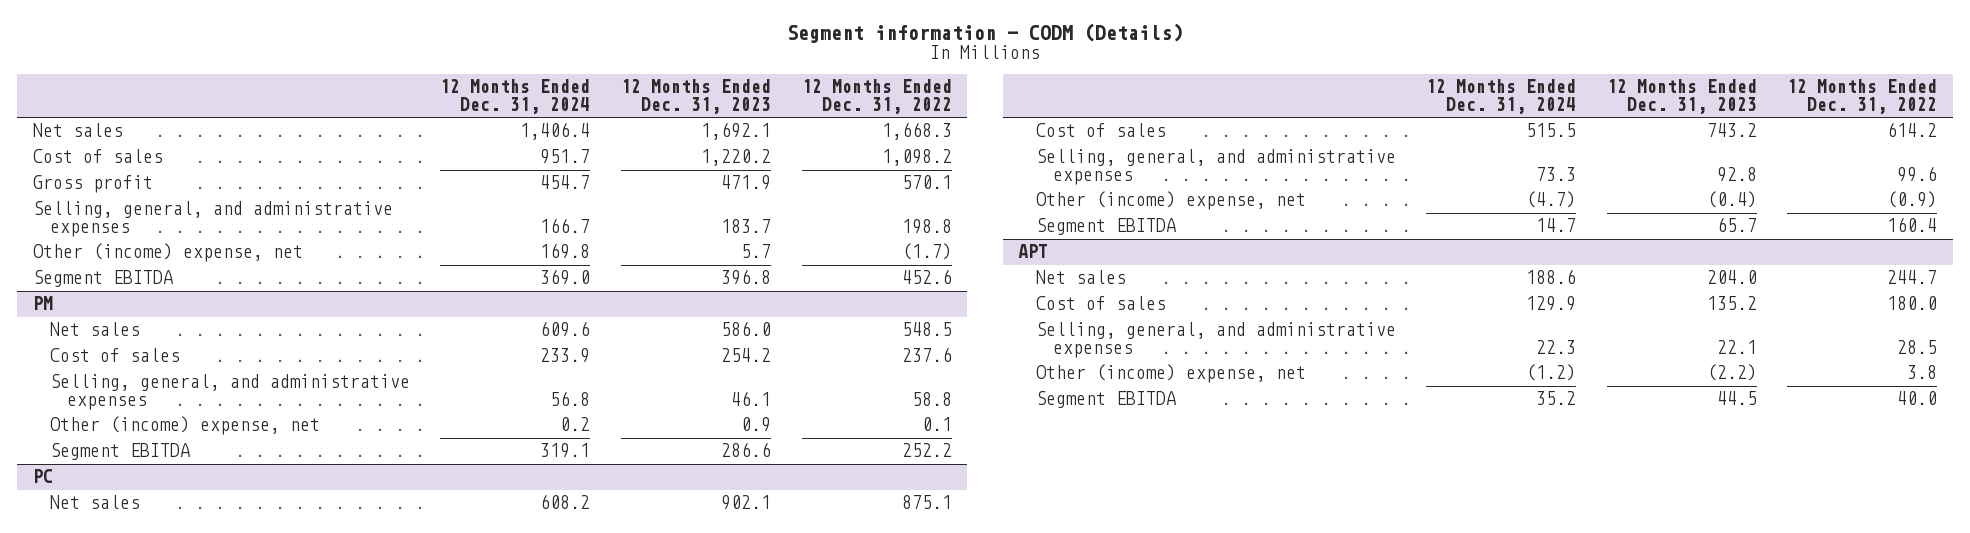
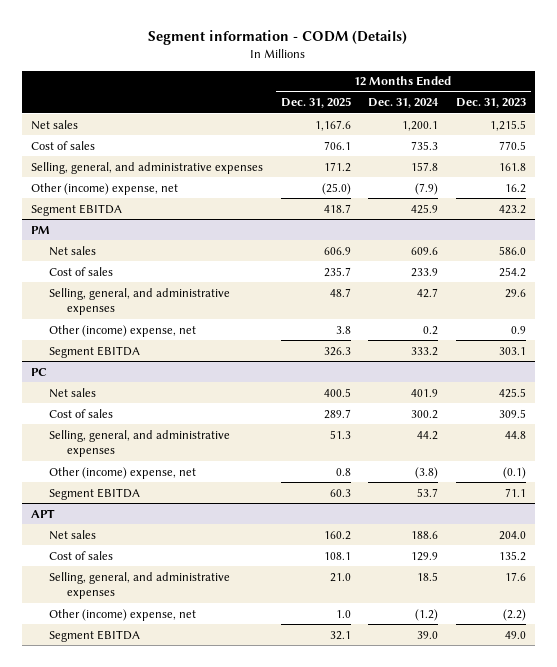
- | 12 Months Ended Dec. 31, 2024 | 12 Months Ended Dec. 31, 2023 | 12 Months Ended Dec. 31, 2022
+ | 12 Months Ended Dec. 31, 2025 | 12 Months Ended Dec. 31, 2024 | 12 Months Ended Dec. 31, 2023
- Net sales | 1,406.4 | 1,692.1 | 1,668.3
- Cost of sales | 951.7 | 1,220.2 | 1,098.2
- Gross profit | 454.7 | 471.9 | 570.1
- Selling, general, and administrative expenses | 166.7 | 183.7 | 198.8
- Other (income) expense, net | 169.8 | 5.7 | (1.7)
- Segment EBITDA | 369.0 | 396.8 | 452.6
+ Net sales | 1,167.6 | 1,200.1 | 1,215.5
+ Cost of sales | 706.1 | 735.3 | 770.5
+ Selling, general, and administrative expenses | 171.2 | 157.8 | 161.8
+ Other (income) expense, net | (25.0) | (7.9) | 16.2
+ Segment EBITDA | 418.7 | 425.9 | 423.2
@ PM
- Selling, general, and administrative expenses | 56.8 | 46.1 | 58.8
+ Selling, general, and administrative expenses | 48.7 | 42.7 | 29.6
- Segment EBITDA | 319.1 | 286.6 | 252.2
+ Segment EBITDA | 326.3 | 333.2 | 303.1
@ PC
- Net sales | 608.2 | 902.1 | 875.1
- Cost of sales | 515.5 | 743.2 | 614.2
- Selling, general, and administrative expenses | 73.3 | 92.8 | 99.6
- Other (income) expense, net | (4.7) | (0.4) | (0.9)
- Segment EBITDA | 14.7 | 65.7 | 160.4
+ Net sales | 400.5 | 401.9 | 425.5
+ Cost of sales | 289.7 | 300.2 | 309.5
+ Selling, general, and administrative expenses | 51.3 | 44.2 | 44.8
+ Other (income) expense, net | 0.8 | (3.8) | (0.1)
+ Segment EBITDA | 60.3 | 53.7 | 71.1
@ APT
- Selling, general, and administrative expenses | 22.3 | 22.1 | 28.5
+ Selling, general, and administrative expenses | 21.0 | 18.5 | 17.6
- Segment EBITDA | 35.2 | 44.5 | 40.0
+ Segment EBITDA | 32.1 | 39.0 | 49.0

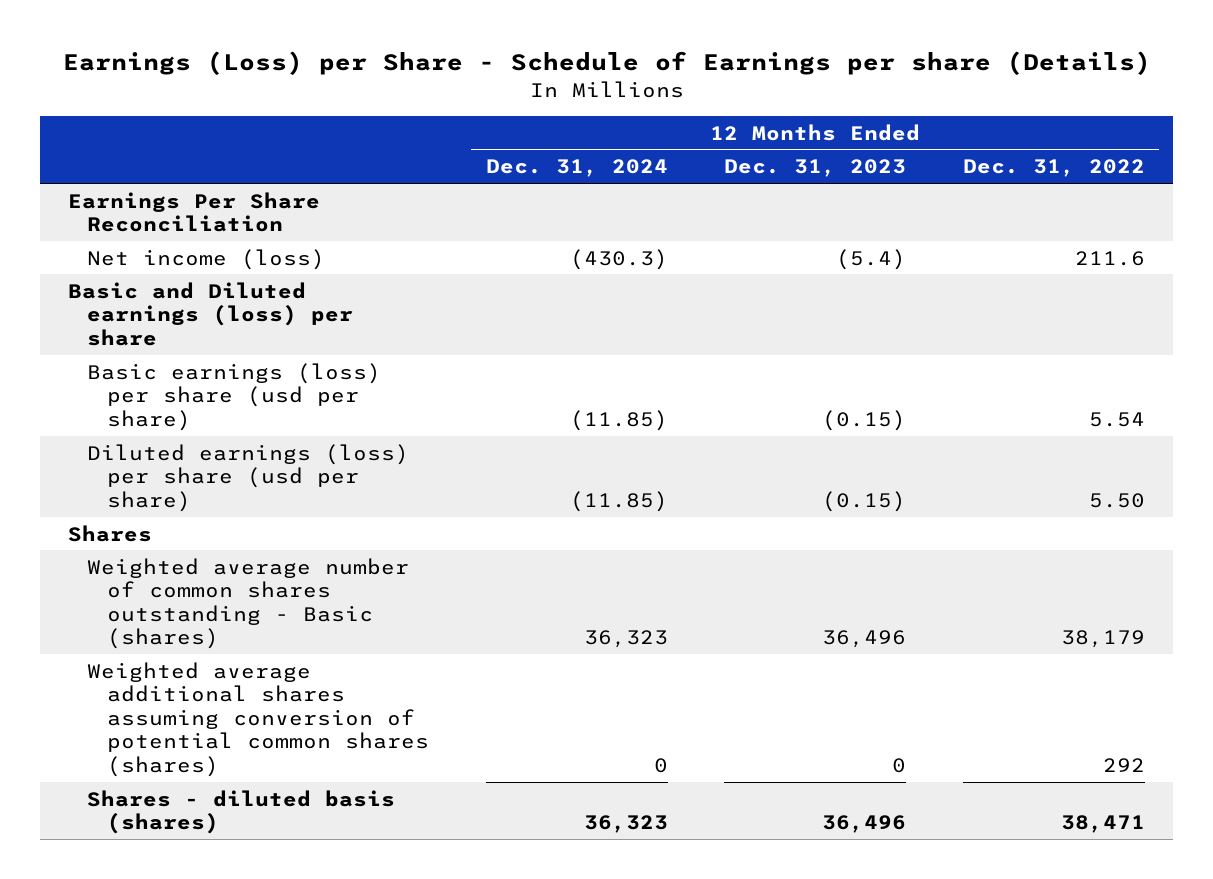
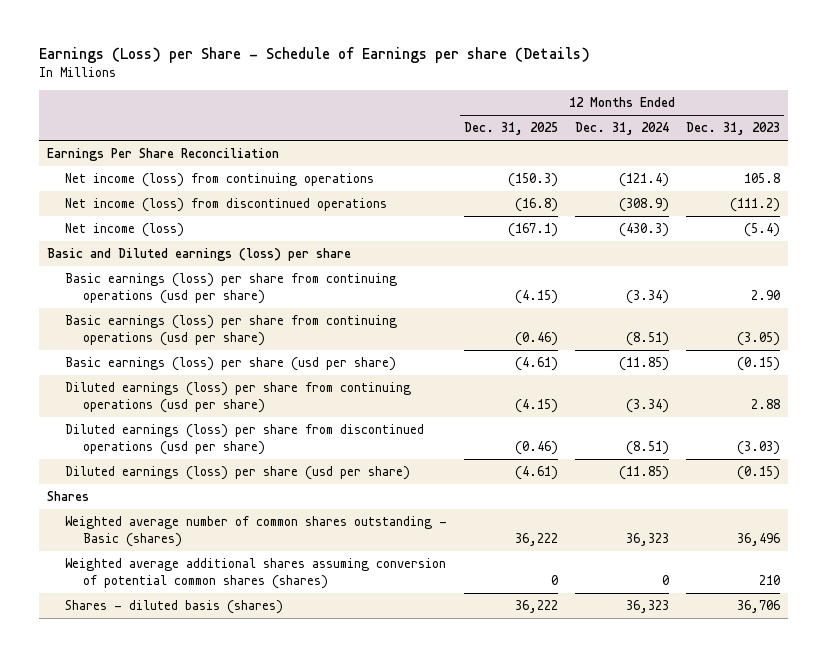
- | 12 Months Ended Dec. 31, 2024 | 12 Months Ended Dec. 31, 2023 | 12 Months Ended Dec. 31, 2022
+ | 12 Months Ended Dec. 31, 2025 | 12 Months Ended Dec. 31, 2024 | 12 Months Ended Dec. 31, 2023
+ Net income (loss) from continuing operations | (150.3) | (121.4) | 105.8
+ Net income (loss) from discontinued operations | (16.8) | (308.9) | (111.2)
+ Basic earnings (loss) per share from continuing operations (usd per share) | (4.15) | (3.34) | 2.90
+ Basic earnings (loss) per share from continuing operations (usd per share) | (0.46) | (8.51) | (3.05)
+ Diluted earnings (loss) per share from continuing operations (usd per share) | (4.15) | (3.34) | 2.88
+ Diluted earnings (loss) per share from discontinued operations (usd per share) | (0.46) | (8.51) | (3.03)
- Weighted average additional shares assuming conversion of potential common shares (shares) | 0 | 0 | 292
- Shares - diluted basis (shares) | 36,323 | 36,496 | 38,471
+ Weighted average additional shares assuming conversion of potential common shares (shares) | 0 | 0 | 210
+ Shares - diluted basis (shares) | 36,222 | 36,323 | 36,706

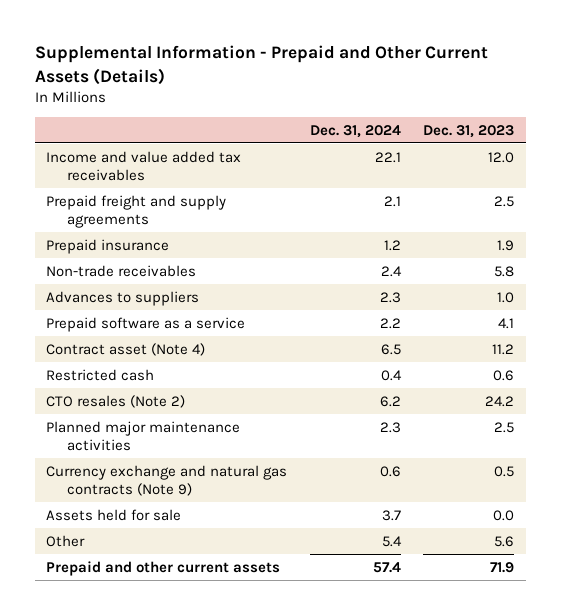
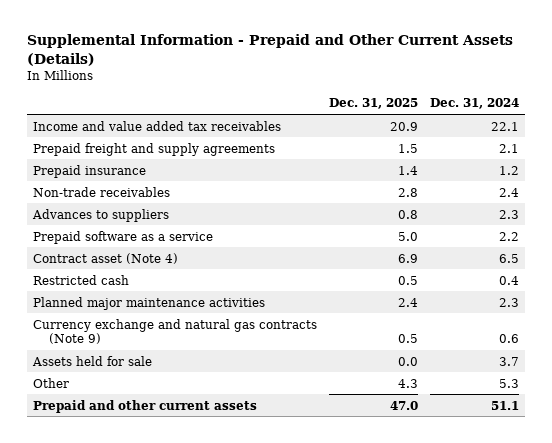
- | Dec. 31, 2024 | Dec. 31, 2023
+ | Dec. 31, 2025 | Dec. 31, 2024
- CTO resales (Note 2) | 6.2 | 24.2
- Other | 5.4 | 5.6
- Prepaid and other current assets | 57.4 | 71.9
+ Other | 4.3 | 5.3
+ Prepaid and other current assets | 47.0 | 51.1

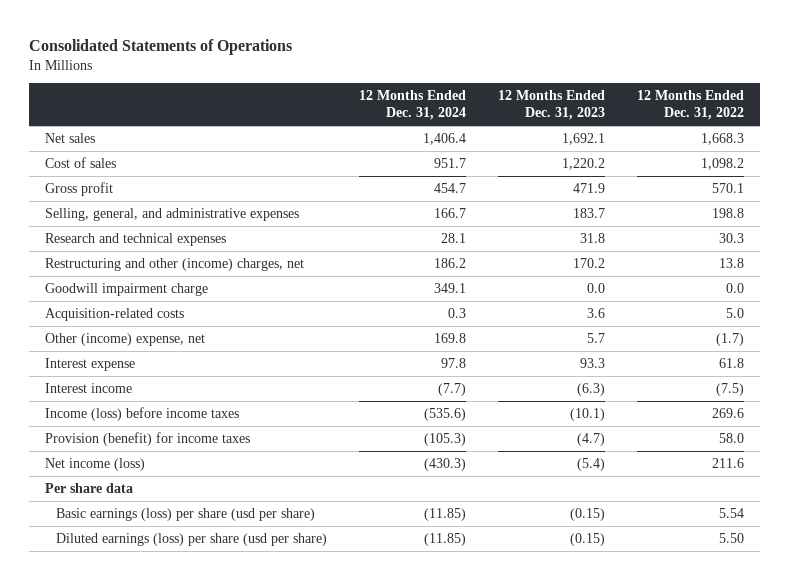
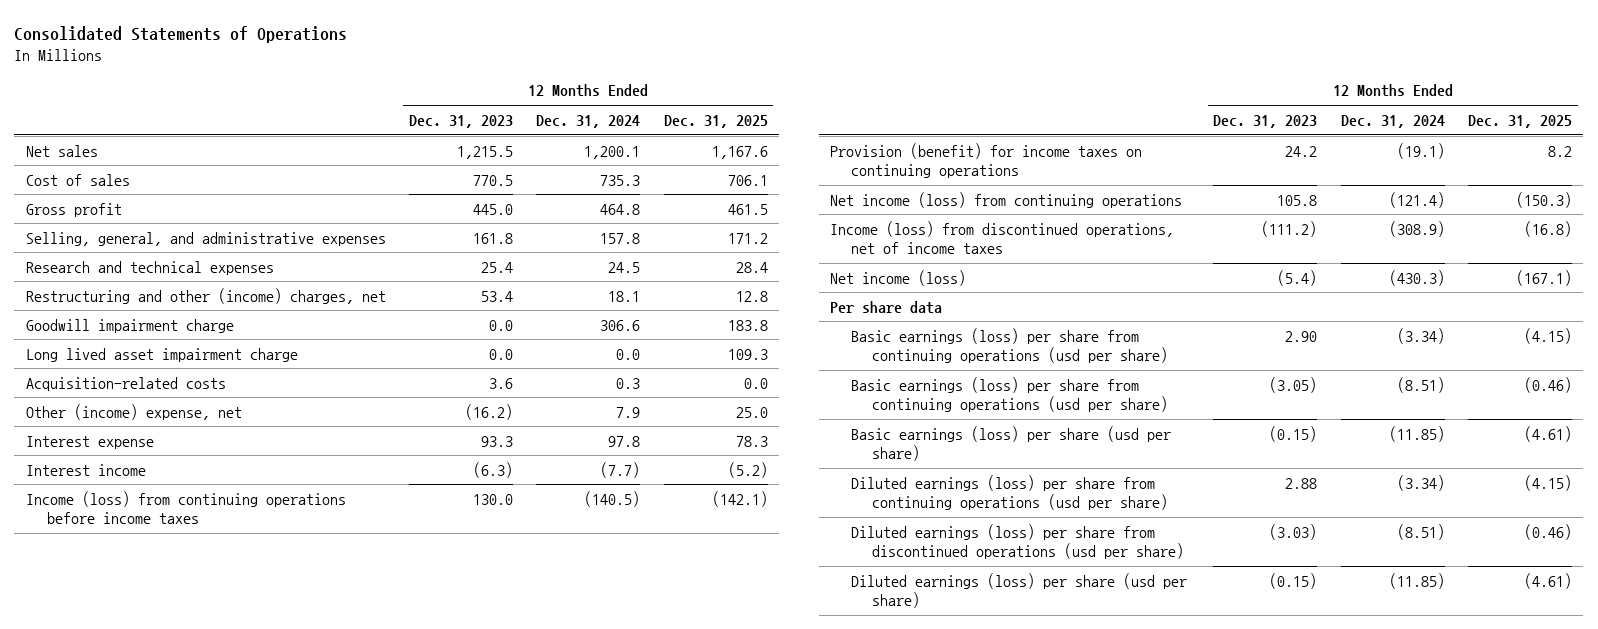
- | 12 Months Ended Dec. 31, 2024 | 12 Months Ended Dec. 31, 2023 | 12 Months Ended Dec. 31, 2022
+ | 12 Months Ended Dec. 31, 2023 | 12 Months Ended Dec. 31, 2024 | 12 Months Ended Dec. 31, 2025
- Net sales | 1,406.4 | 1,692.1 | 1,668.3
- Cost of sales | 951.7 | 1,220.2 | 1,098.2
- Gross profit | 454.7 | 471.9 | 570.1
- Selling, general, and administrative expenses | 166.7 | 183.7 | 198.8
- Research and technical expenses | 28.1 | 31.8 | 30.3
- Restructuring and other (income) charges, net | 186.2 | 170.2 | 13.8
- Goodwill impairment charge | 349.1 | 0.0 | 0.0
+ Net sales | 1,215.5 | 1,200.1 | 1,167.6
+ Cost of sales | 770.5 | 735.3 | 706.1
+ Gross profit | 445.0 | 464.8 | 461.5
+ Selling, general, and administrative expenses | 161.8 | 157.8 | 171.2
+ Research and technical expenses | 25.4 | 24.5 | 28.4
+ Restructuring and other (income) charges, net | 53.4 | 18.1 | 12.8
+ Goodwill impairment charge | 0.0 | 306.6 | 183.8
+ Long lived asset impairment charge | 0.0 | 0.0 | 109.3
- Other (income) expense, net | 169.8 | 5.7 | (1.7)
+ Other (income) expense, net | (16.2) | 7.9 | 25.0
- Income (loss) before income taxes | (535.6) | (10.1) | 269.6
- Provision (benefit) for income taxes | (105.3) | (4.7) | 58.0
+ Income (loss) from continuing operations before income taxes | 130.0 | (140.5) | (142.1)
+ Provision (benefit) for income taxes on continuing operations | 24.2 | (19.1) | 8.2
+ Net income (loss) from continuing operations | 105.8 | (121.4) | (150.3)
+ Income (loss) from discontinued operations, net of income taxes | (111.2) | (308.9) | (16.8)
+ Basic earnings (loss) per share from continuing operations (usd per share) | 2.90 | (3.34) | (4.15)
+ Basic earnings (loss) per share from continuing operations (usd per share) | (3.05) | (8.51) | (0.46)
+ Diluted earnings (loss) per share from continuing operations (usd per share) | 2.88 | (3.34) | (4.15)
+ Diluted earnings (loss) per share from discontinued operations (usd per share) | (3.03) | (8.51) | (0.46)

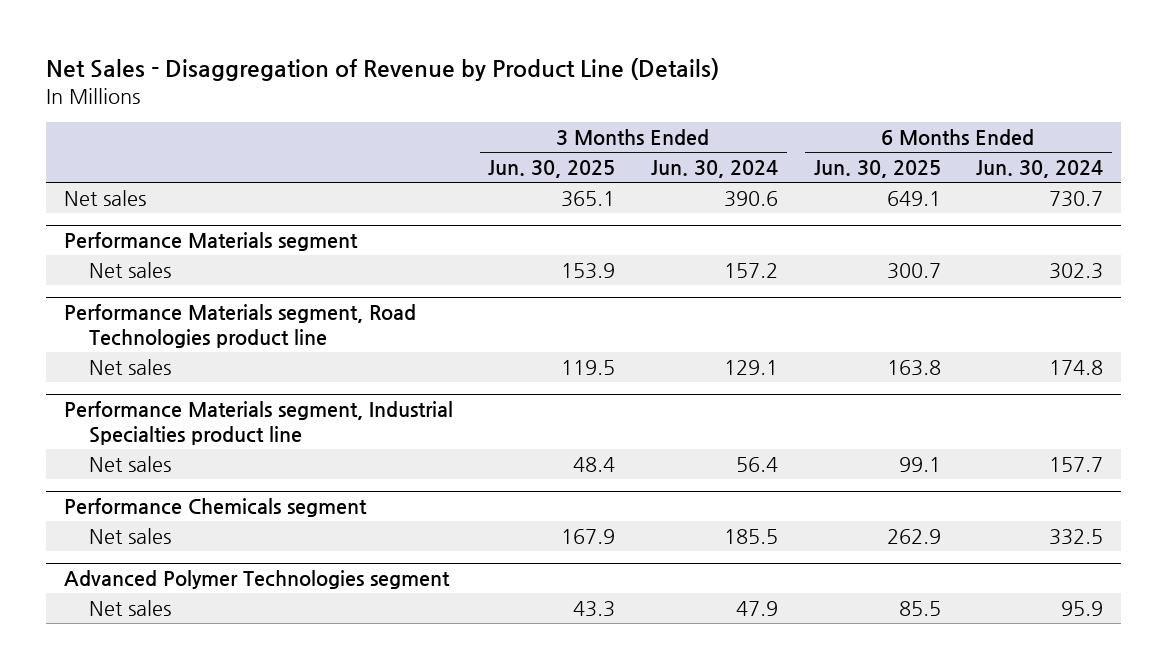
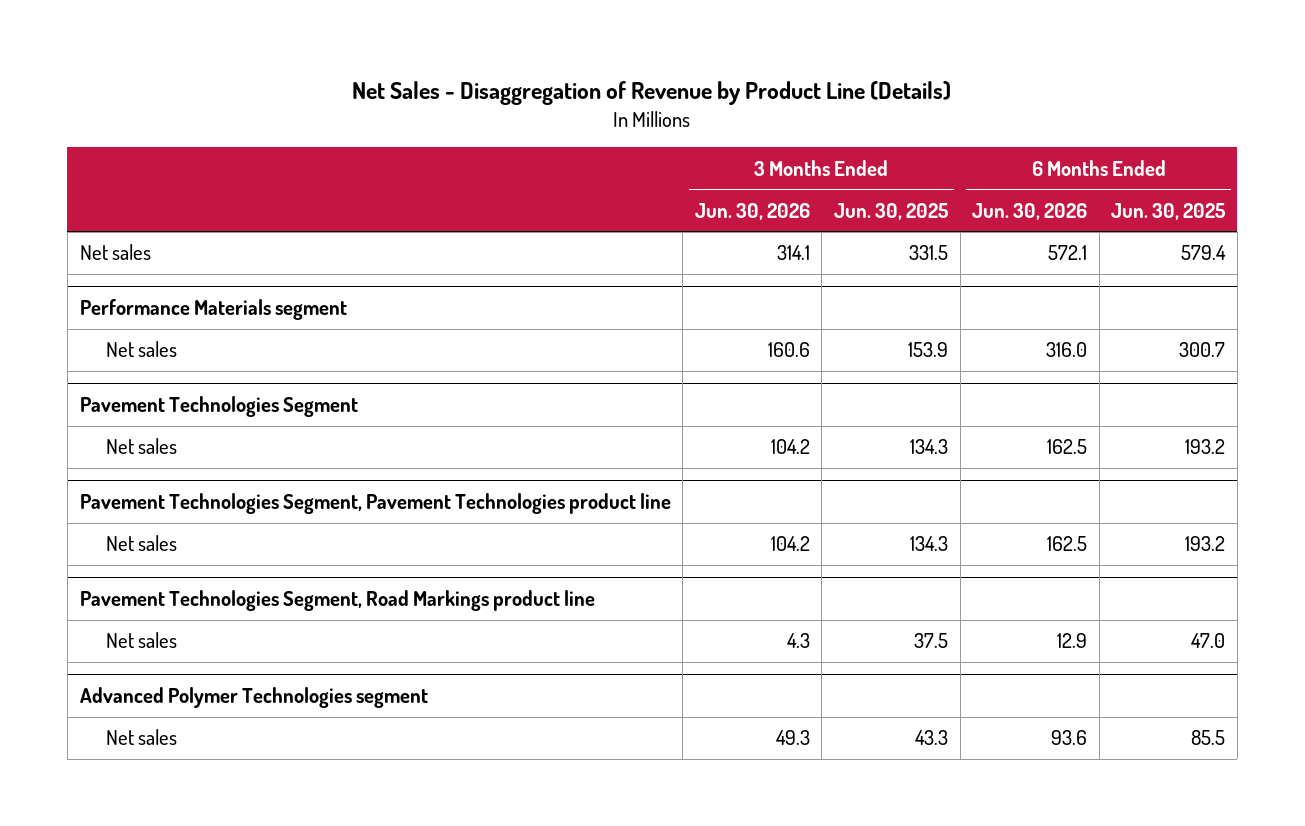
- | 3 Months Ended Jun. 30, 2025 | 3 Months Ended Jun. 30, 2024 | 6 Months Ended Jun. 30, 2025 | 6 Months Ended Jun. 30, 2024
+ | 3 Months Ended Jun. 30, 2026 | 3 Months Ended Jun. 30, 2025 | 6 Months Ended Jun. 30, 2026 | 6 Months Ended Jun. 30, 2025
- Net sales | 365.1 | 390.6 | 649.1 | 730.7
+ Net sales | 314.1 | 331.5 | 572.1 | 579.4
- Performance Materials segment, Road Technologies product line
- Net sales | 119.5 | 129.1 | 163.8 | 174.8
- Performance Materials segment, Industrial Specialties product line
- Net sales | 48.4 | 56.4 | 99.1 | 157.7
- Performance Chemicals segment
- Net sales | 167.9 | 185.5 | 262.9 | 332.5
+ Pavement Technologies Segment
+ Net sales | 104.2 | 134.3 | 162.5 | 193.2
+ Pavement Technologies Segment, Pavement Technologies product line
+ Net sales | 104.2 | 134.3 | 162.5 | 193.2
+ Pavement Technologies Segment, Road Markings product line
+ Net sales | 4.3 | 37.5 | 12.9 | 47.0

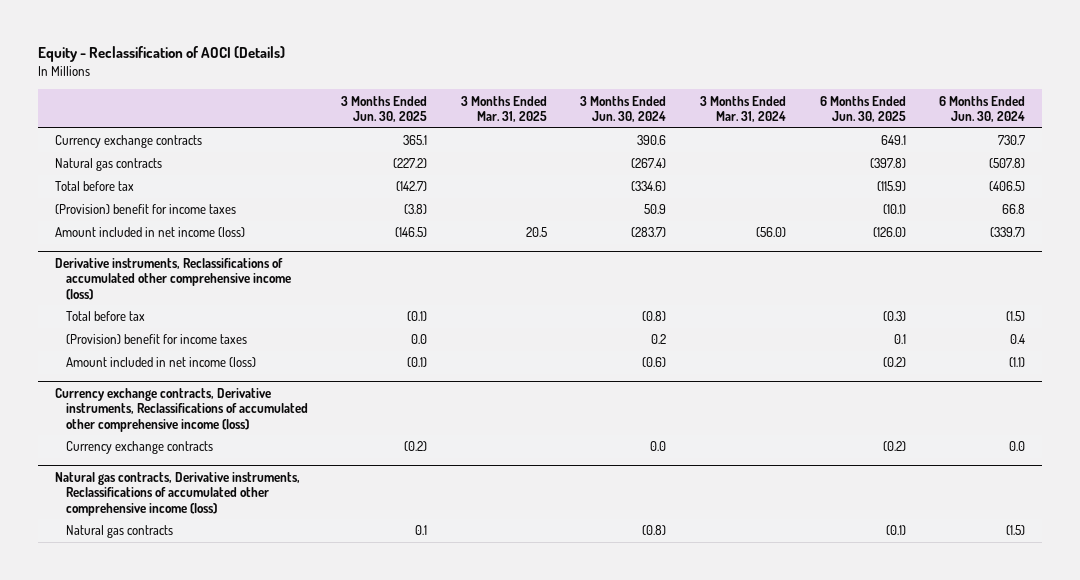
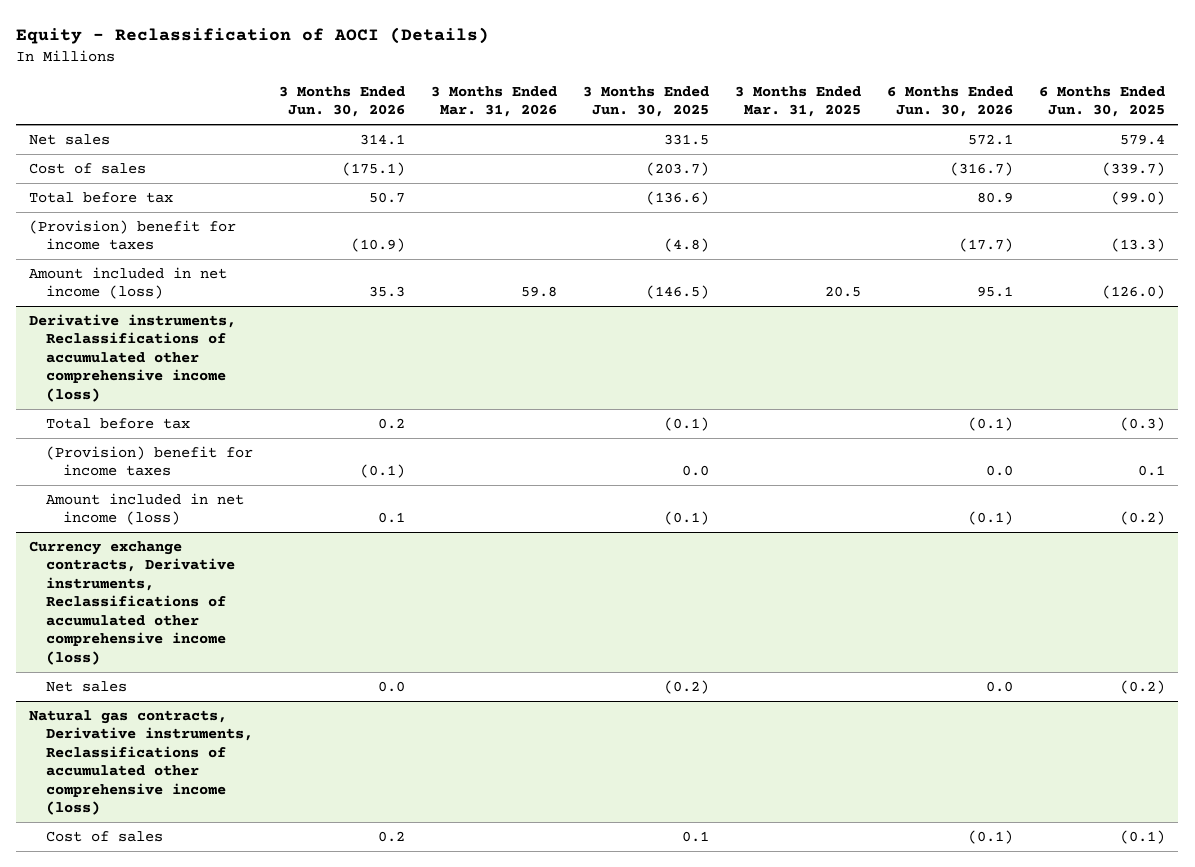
- | 3 Months Ended Jun. 30, 2025 | 3 Months Ended Mar. 31, 2025 | 3 Months Ended Jun. 30, 2024 | 3 Months Ended Mar. 31, 2024 | 6 Months Ended Jun. 30, 2025 | 6 Months Ended Jun. 30, 2024
+ | 3 Months Ended Jun. 30, 2026 | 3 Months Ended Mar. 31, 2026 | 3 Months Ended Jun. 30, 2025 | 3 Months Ended Mar. 31, 2025 | 6 Months Ended Jun. 30, 2026 | 6 Months Ended Jun. 30, 2025
- Currency exchange contracts | 365.1 | | 390.6 | | 649.1 | 730.7
- Natural gas contracts | (227.2) | | (267.4) | | (397.8) | (507.8)
- Total before tax | (142.7) | | (334.6) | | (115.9) | (406.5)
- (Provision) benefit for income taxes | (3.8) | | 50.9 | | (10.1) | 66.8
+ Net sales | 314.1 | | 331.5 | | 572.1 | 579.4
+ Cost of sales | (175.1) | | (203.7) | | (316.7) | (339.7)
+ Total before tax | 50.7 | | (136.6) | | 80.9 | (99.0)
+ (Provision) benefit for income taxes | (10.9) | | (4.8) | | (17.7) | (13.3)
@ Currency exchange contracts, Derivative instruments, Reclassifications of accumulated other comprehensive income (loss)
- Currency exchange contracts | (0.2) | | 0.0 | | (0.2) | 0.0
+ Net sales | 0.0 | | (0.2) | | 0.0 | (0.2)
@ Natural gas contracts, Derivative instruments, Reclassifications of accumulated other comprehensive income (loss)
- Natural gas contracts | 0.1 | | (0.8) | | (0.1) | (1.5)
+ Cost of sales | 0.2 | | 0.1 | | (0.1) | (0.1)

